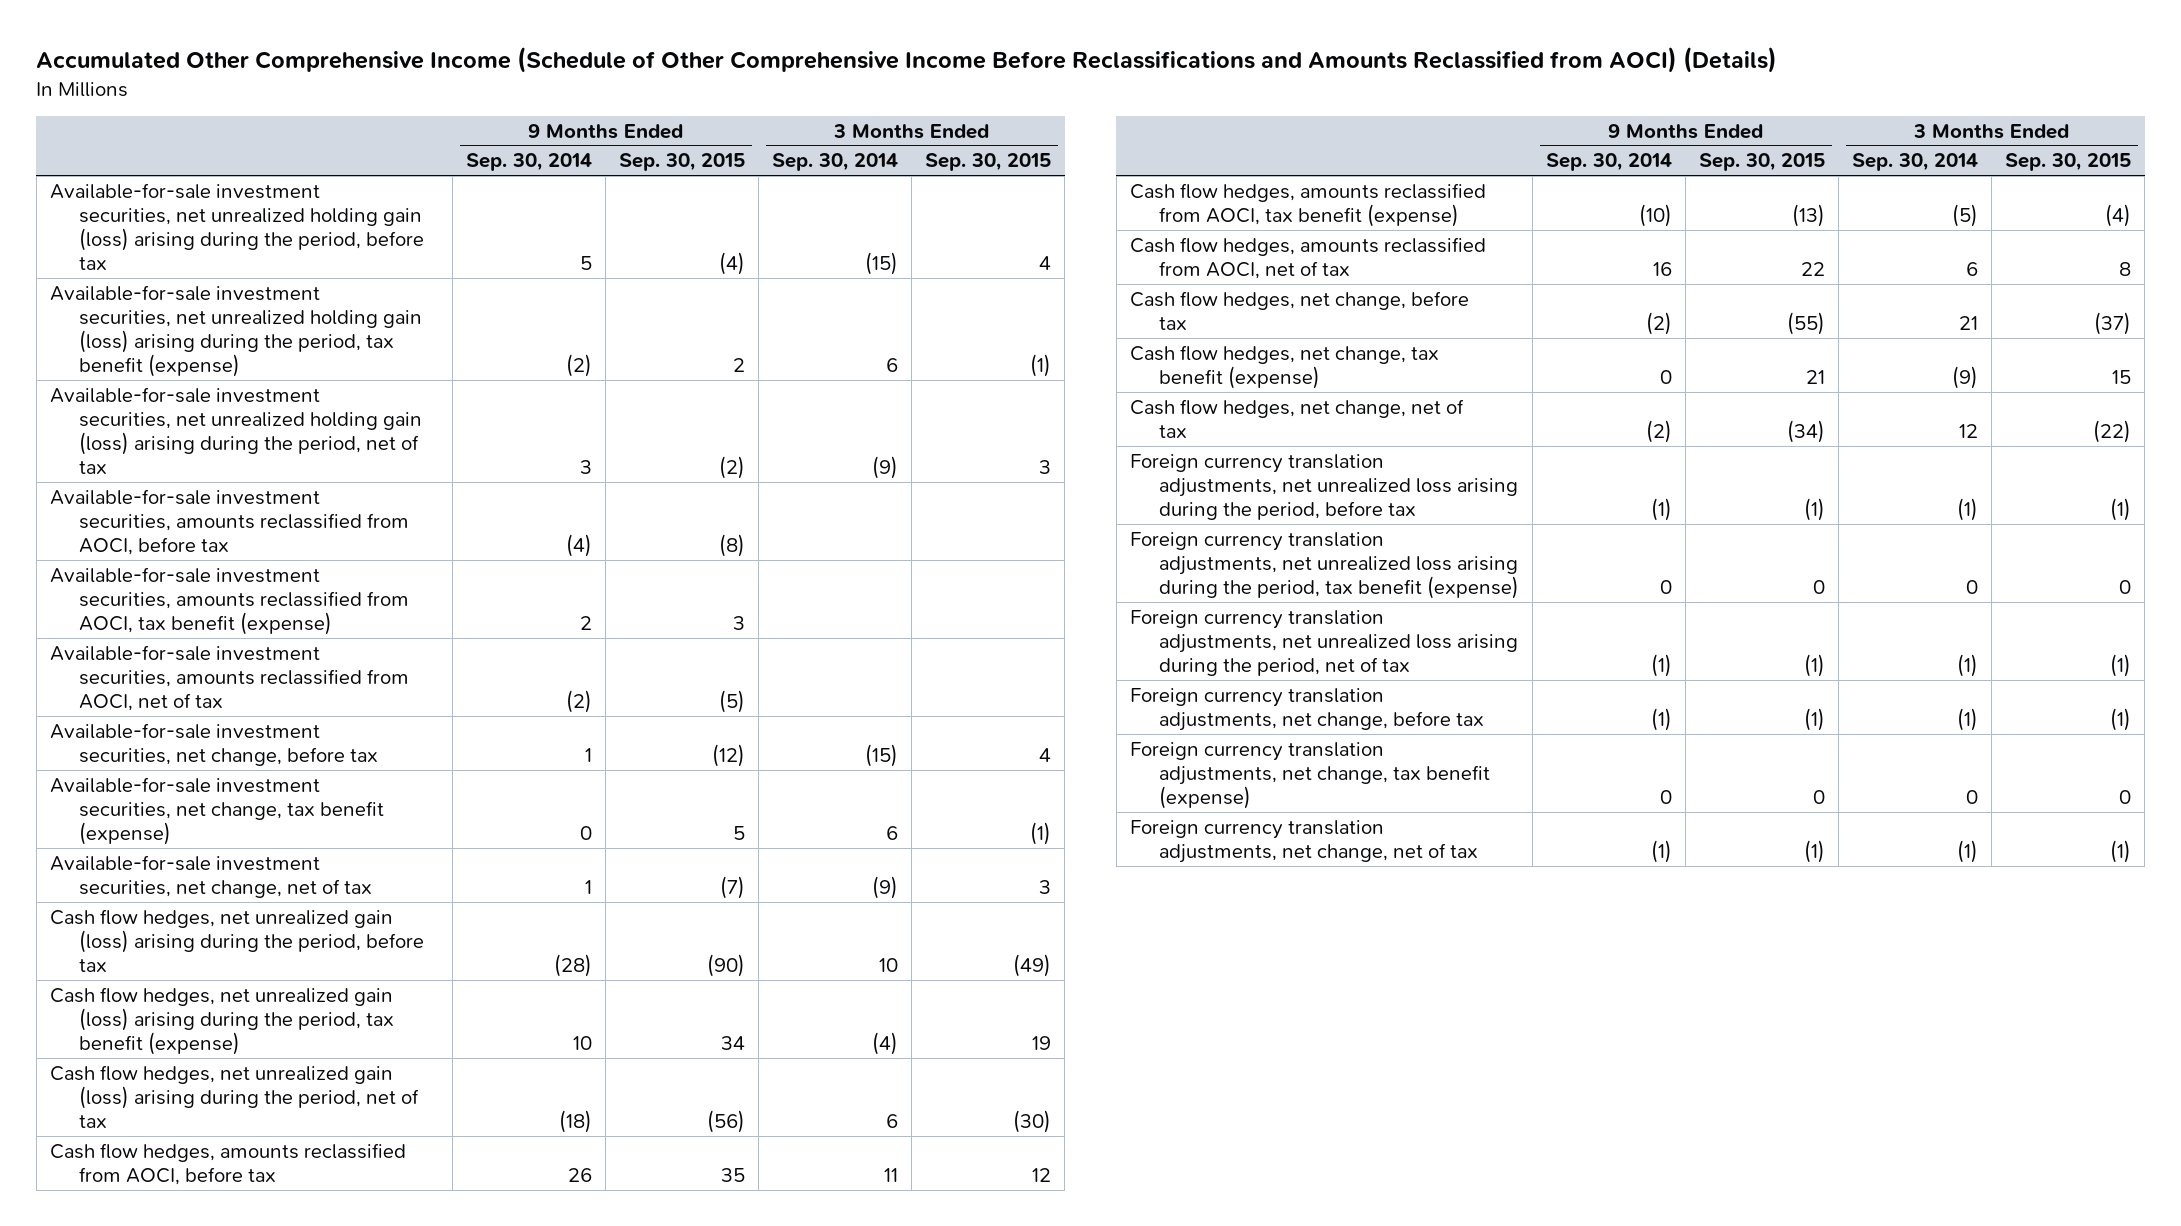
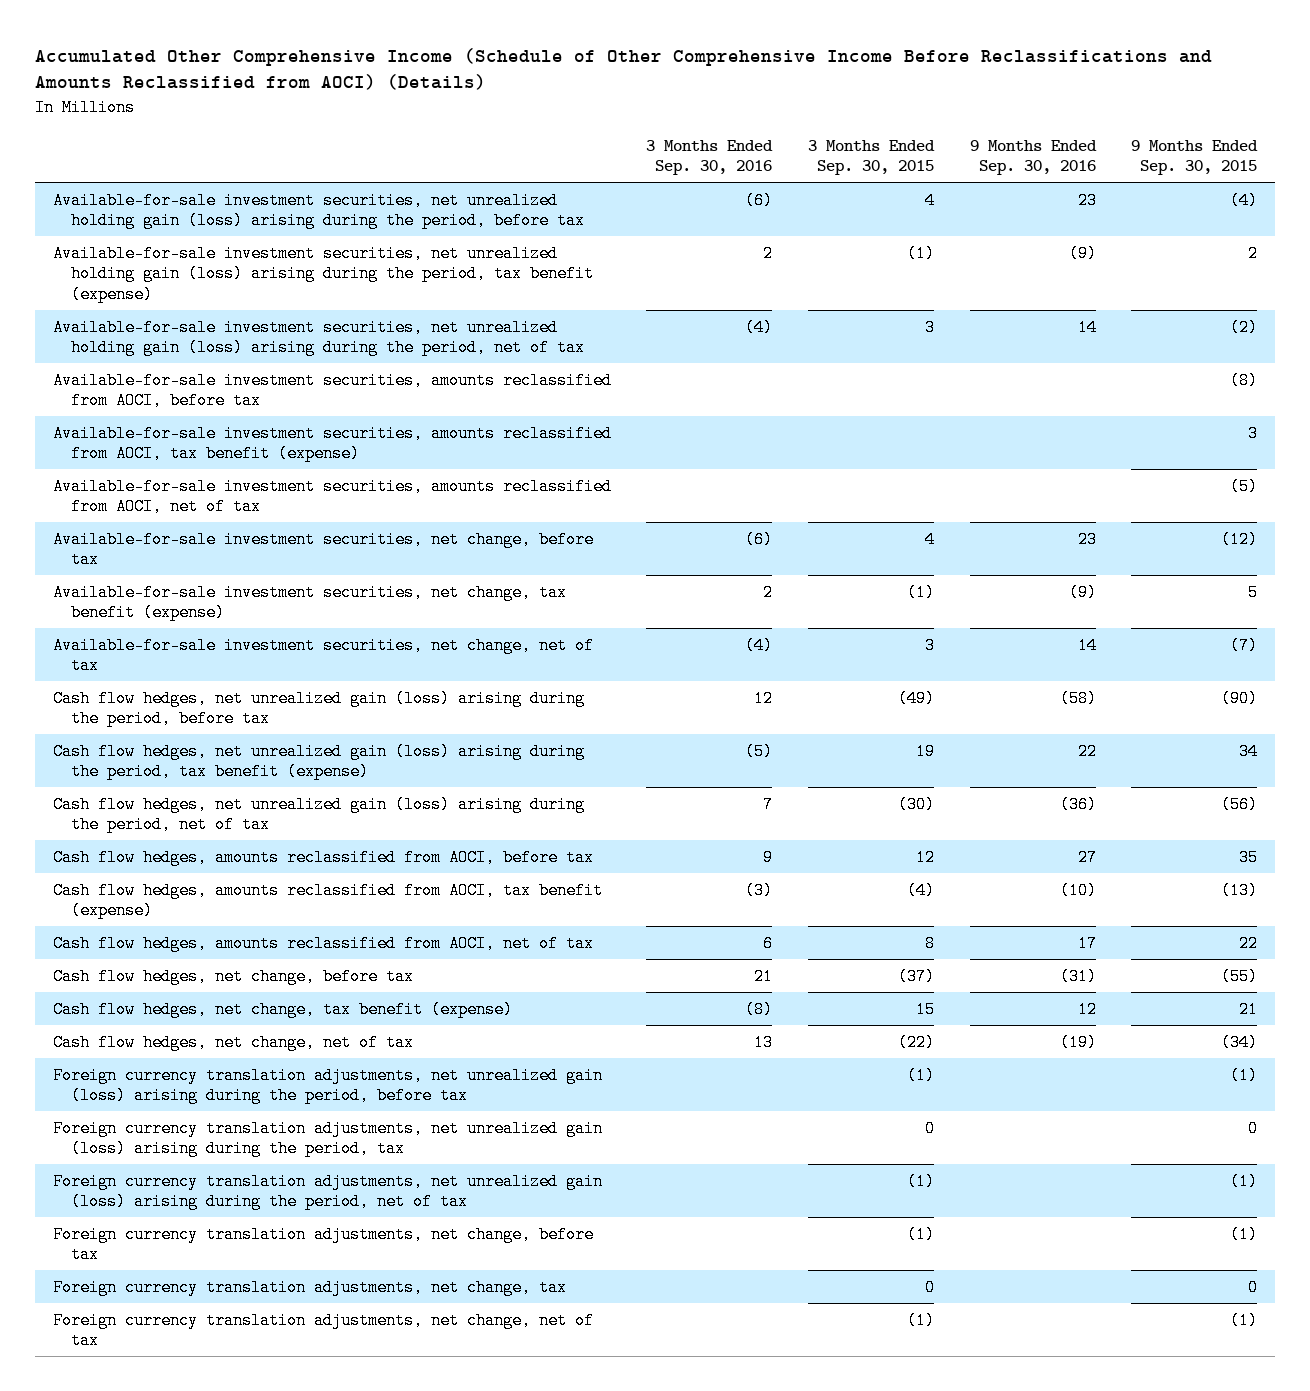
- | 9 Months Ended Sep. 30, 2014 | 9 Months Ended Sep. 30, 2015 | 3 Months Ended Sep. 30, 2014 | 3 Months Ended Sep. 30, 2015
+ | 3 Months Ended Sep. 30, 2016 | 3 Months Ended Sep. 30, 2015 | 9 Months Ended Sep. 30, 2016 | 9 Months Ended Sep. 30, 2015
- Foreign currency translation adjustments, net unrealized loss arising during the period, before tax | (1) | (1) | (1) | (1)
- Foreign currency translation adjustments, net unrealized loss arising during the period, tax benefit (expense) | 0 | 0 | 0 | 0
- Foreign currency translation adjustments, net unrealized loss arising during the period, net of tax | (1) | (1) | (1) | (1)
+ Foreign currency translation adjustments, net unrealized gain (loss) arising during the period, before tax | | (1) | | (1)
+ Foreign currency translation adjustments, net unrealized gain (loss) arising during the period, tax | | 0 | | 0
+ Foreign currency translation adjustments, net unrealized gain (loss) arising during the period, net of tax | | (1) | | (1)
- Foreign currency translation adjustments, net change, tax benefit (expense) | 0 | 0 | 0 | 0
+ Foreign currency translation adjustments, net change, tax | | 0 | | 0

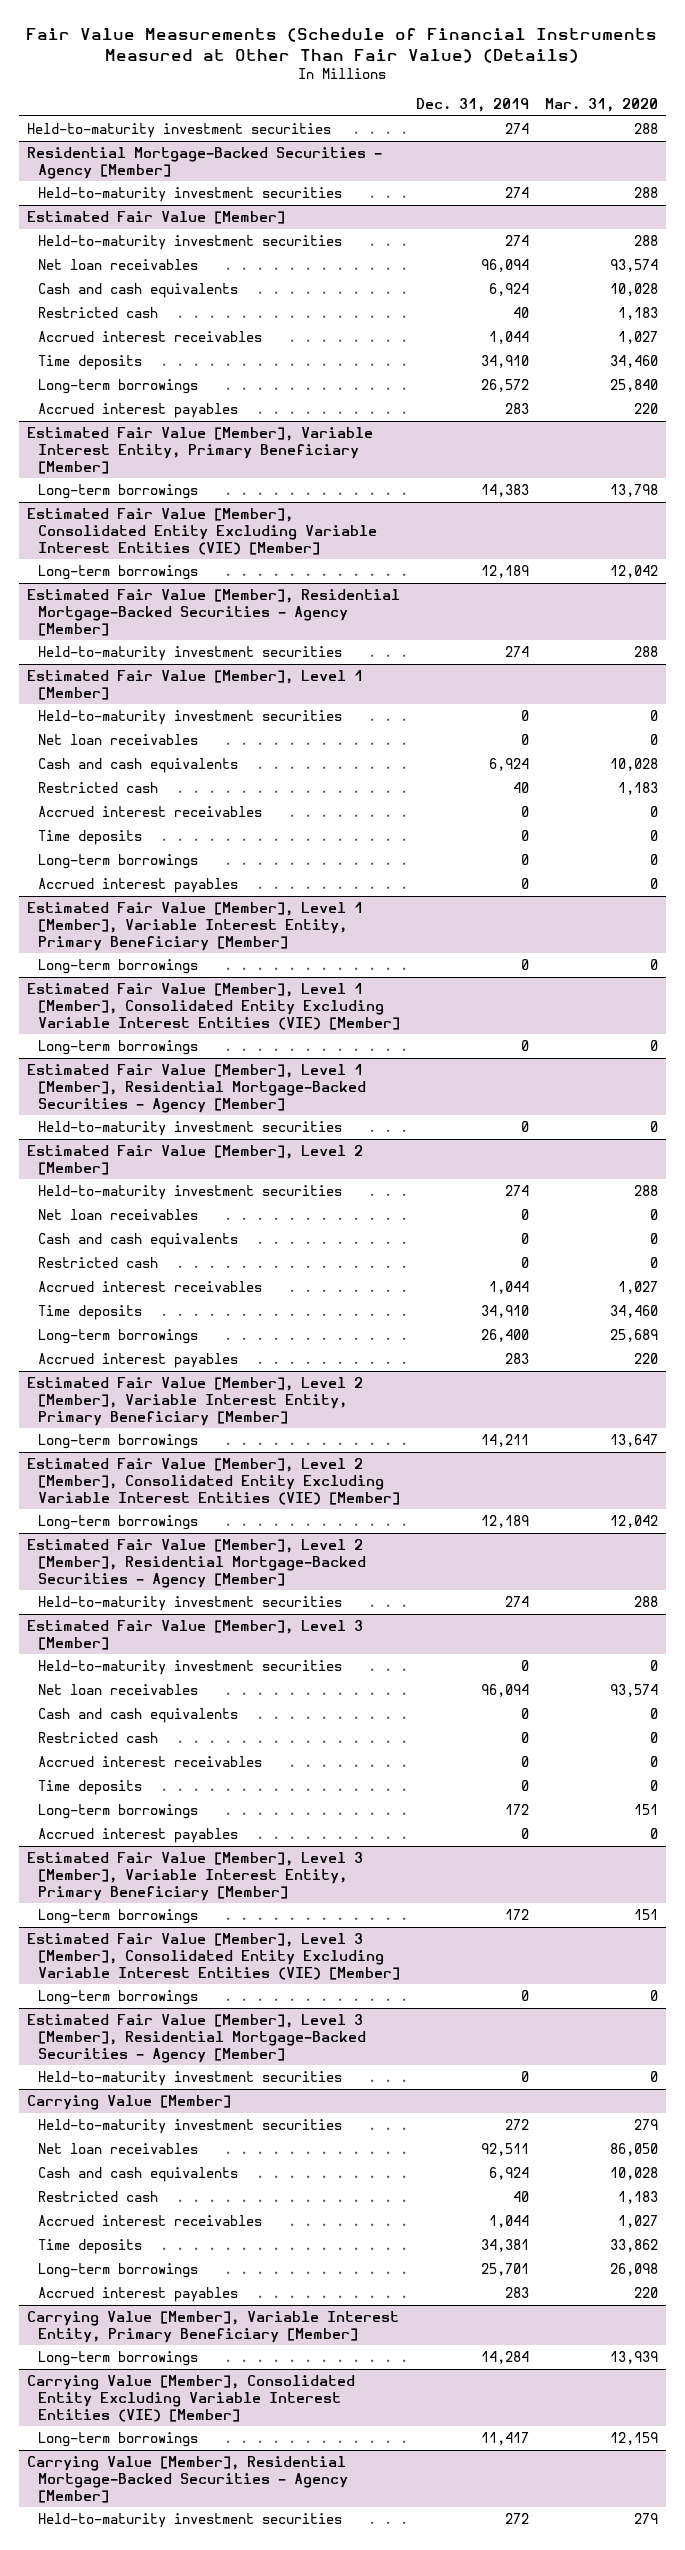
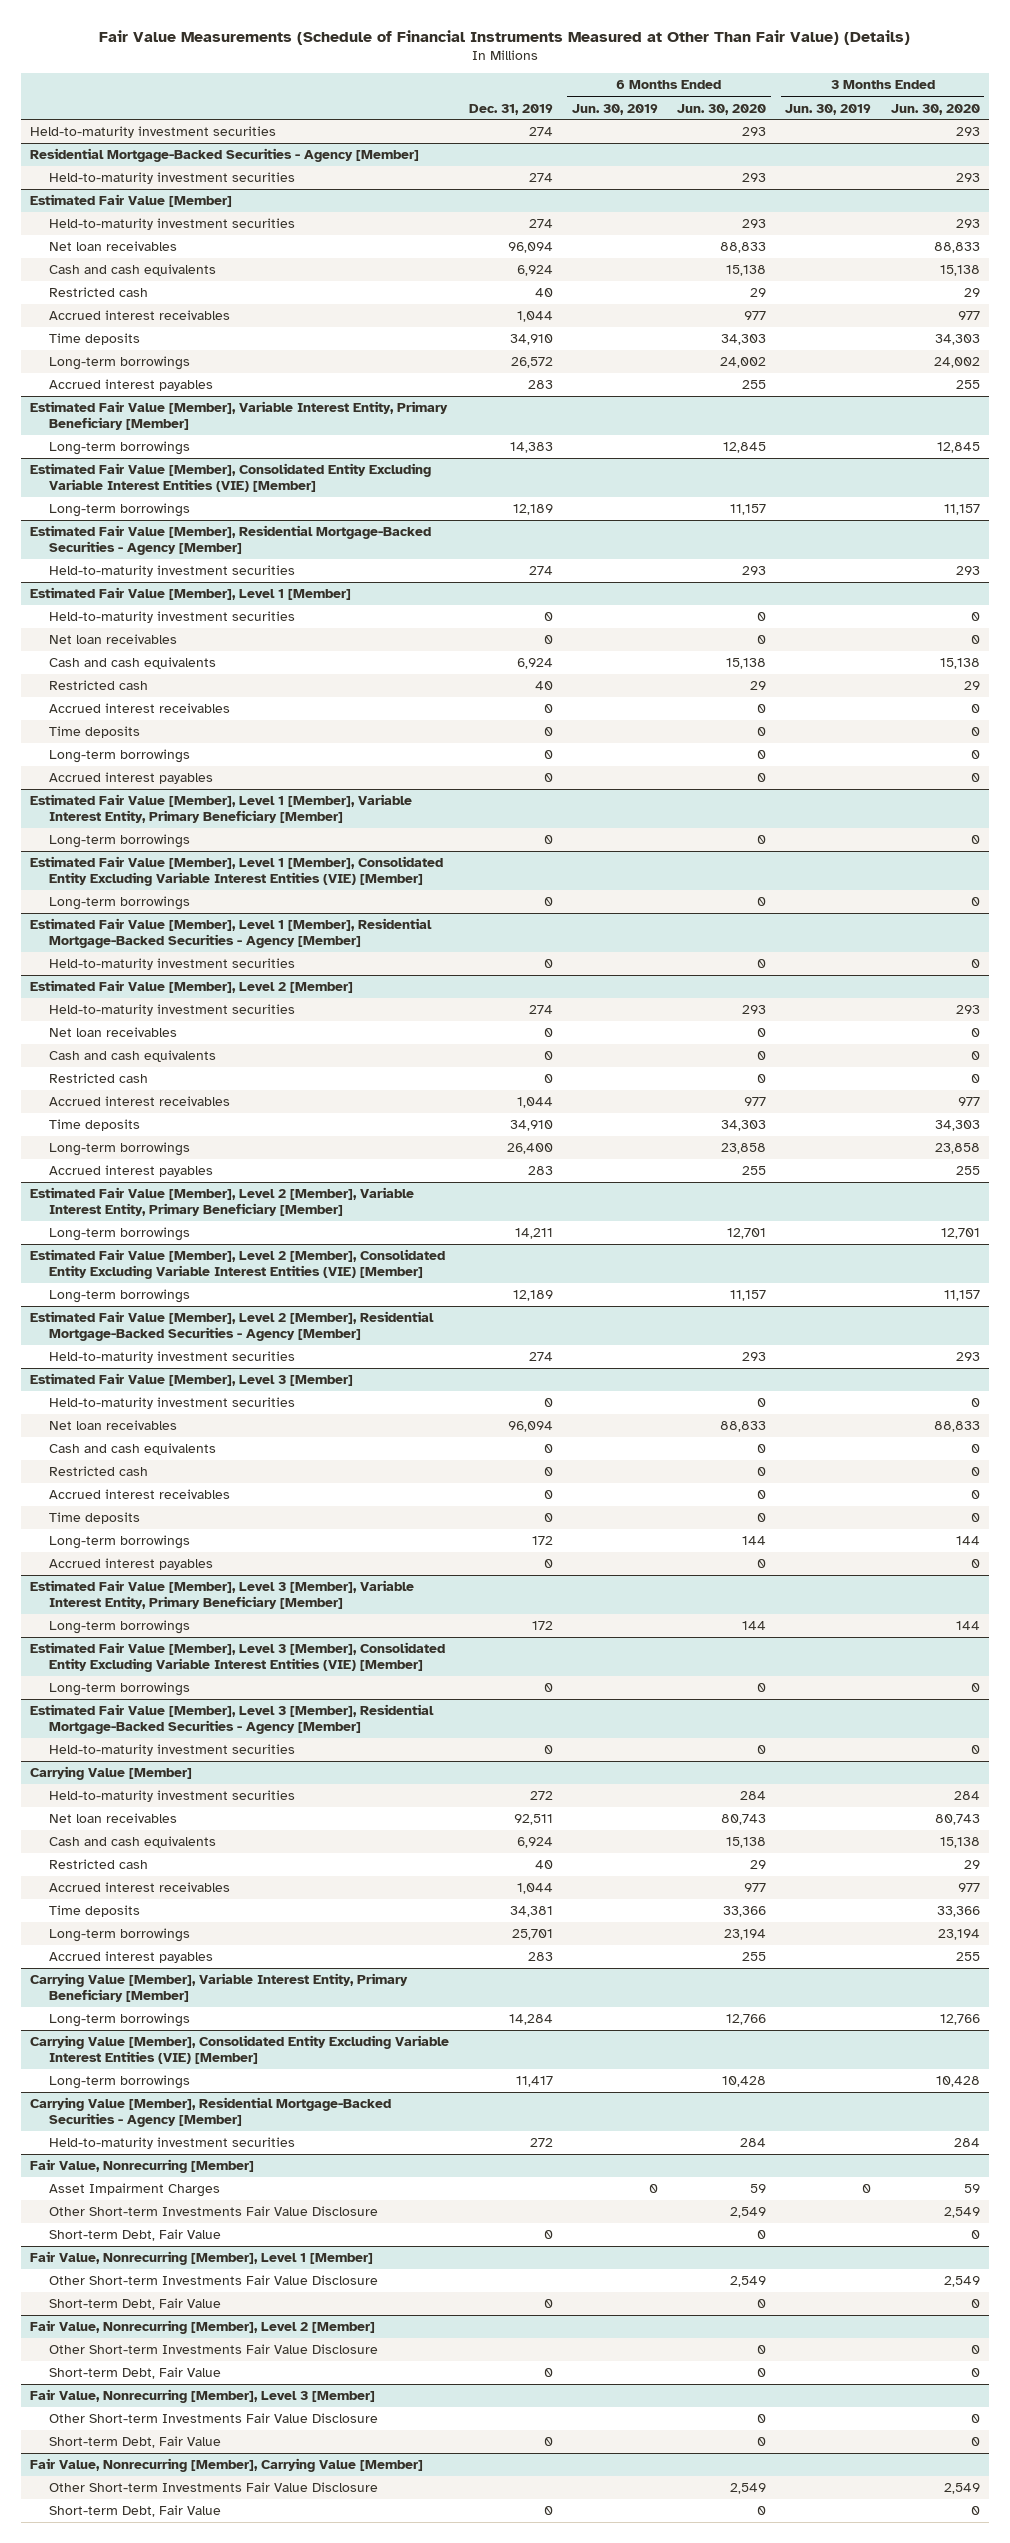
- | Dec. 31, 2019 | Mar. 31, 2020
+ | Dec. 31, 2019 | 6 Months Ended Jun. 30, 2019 | 6 Months Ended Jun. 30, 2020 | 3 Months Ended Jun. 30, 2019 | 3 Months Ended Jun. 30, 2020
+ Fair Value, Nonrecurring [Member]
+ Asset Impairment Charges | | 0 | 59 | 0 | 59
+ Other Short-term Investments Fair Value Disclosure | | | 2,549 | | 2,549
+ Short-term Debt, Fair Value | 0 | | 0 | | 0
+ Fair Value, Nonrecurring [Member], Level 1 [Member]
+ Other Short-term Investments Fair Value Disclosure | | | 2,549 | | 2,549
+ Short-term Debt, Fair Value | 0 | | 0 | | 0
+ Fair Value, Nonrecurring [Member], Level 2 [Member]
+ Other Short-term Investments Fair Value Disclosure | | | 0 | | 0
+ Short-term Debt, Fair Value | 0 | | 0 | | 0
+ Fair Value, Nonrecurring [Member], Level 3 [Member]
+ Other Short-term Investments Fair Value Disclosure | | | 0 | | 0
+ Short-term Debt, Fair Value | 0 | | 0 | | 0
+ Fair Value, Nonrecurring [Member], Carrying Value [Member]
+ Other Short-term Investments Fair Value Disclosure | | | 2,549 | | 2,549
+ Short-term Debt, Fair Value | 0 | | 0 | | 0

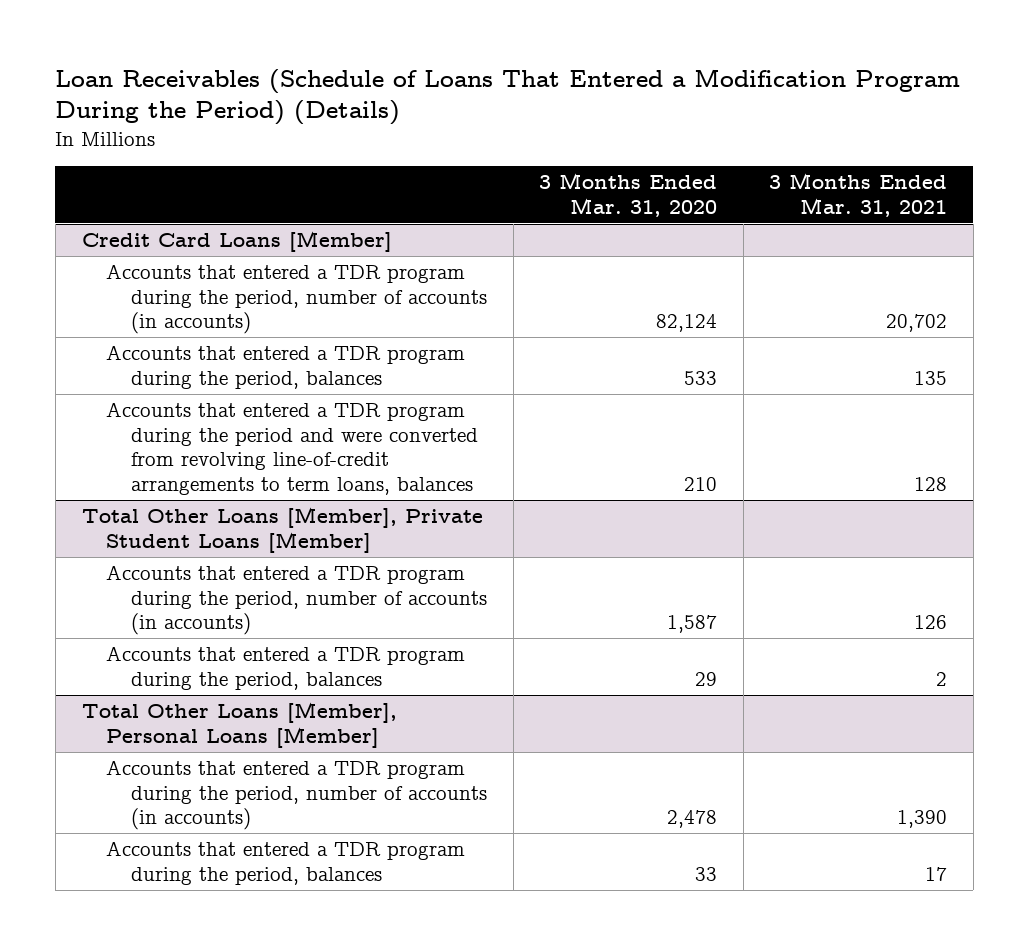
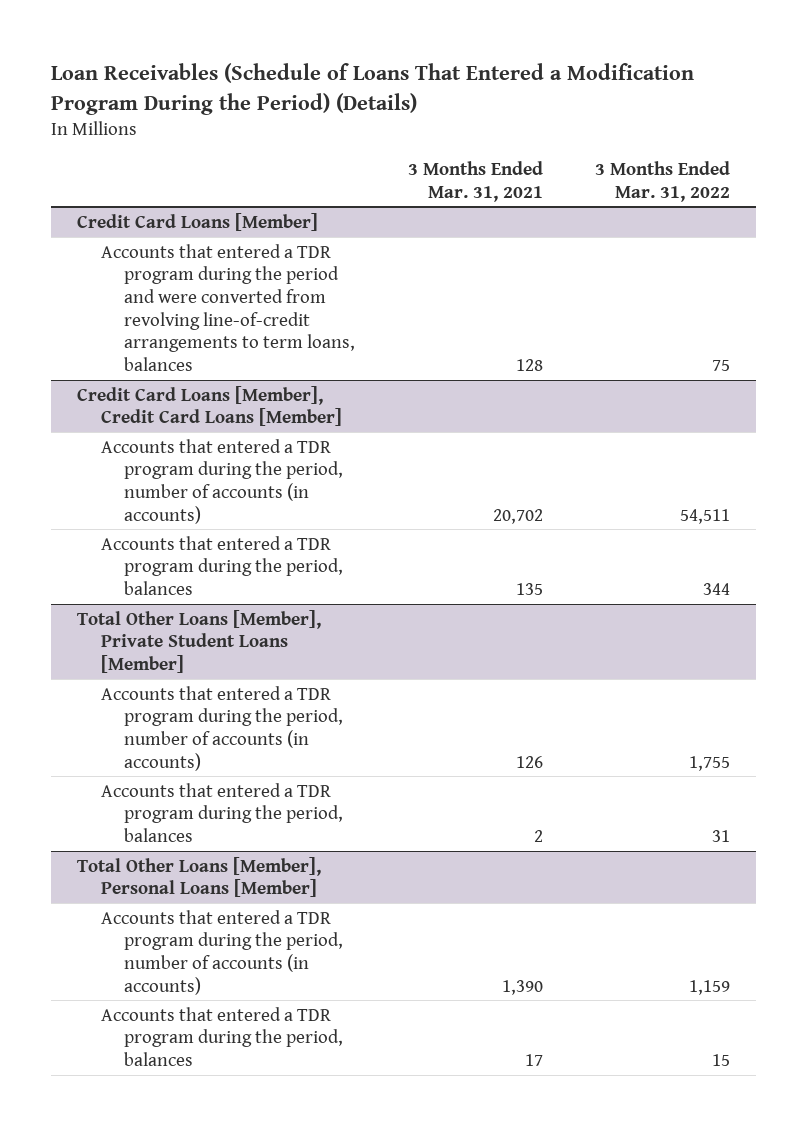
- | 3 Months Ended Mar. 31, 2020 | 3 Months Ended Mar. 31, 2021
+ | 3 Months Ended Mar. 31, 2021 | 3 Months Ended Mar. 31, 2022
@ Credit Card Loans [Member]
moved up: Accounts that entered a TDR program during the period and were converted from revolving line-of-credit arrangements to term loans, balances | 128 | 75
+ Credit Card Loans [Member], Credit Card Loans [Member]

